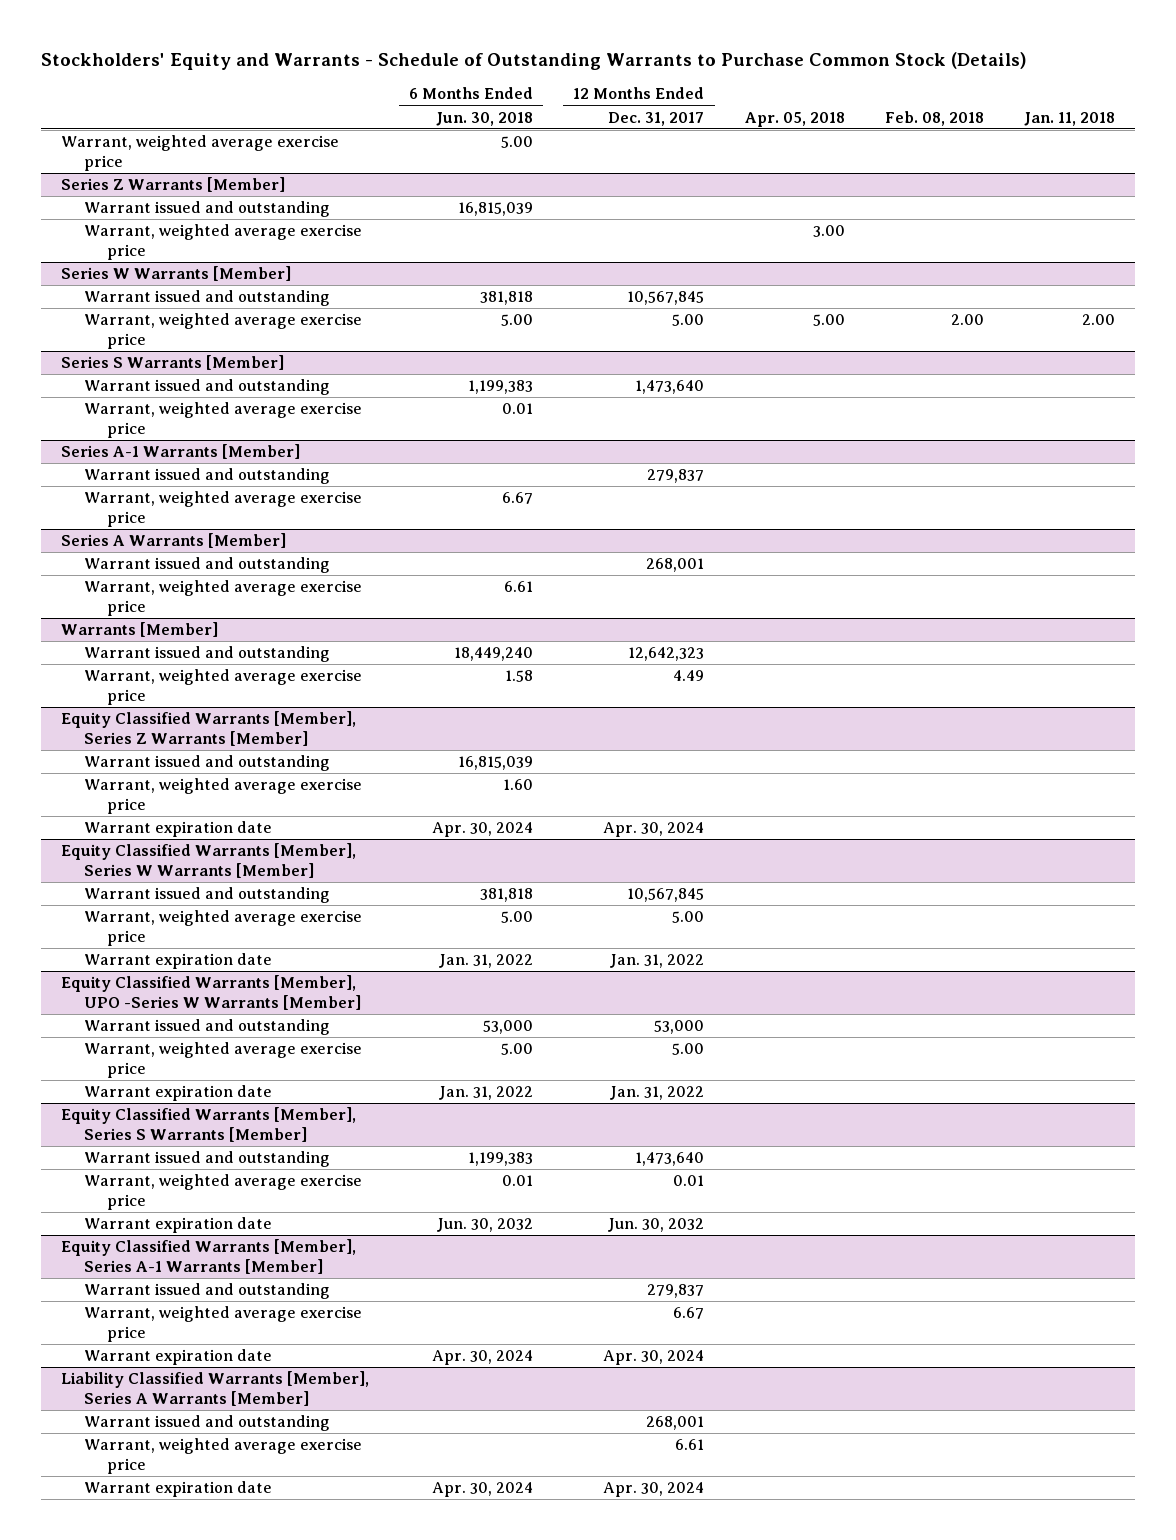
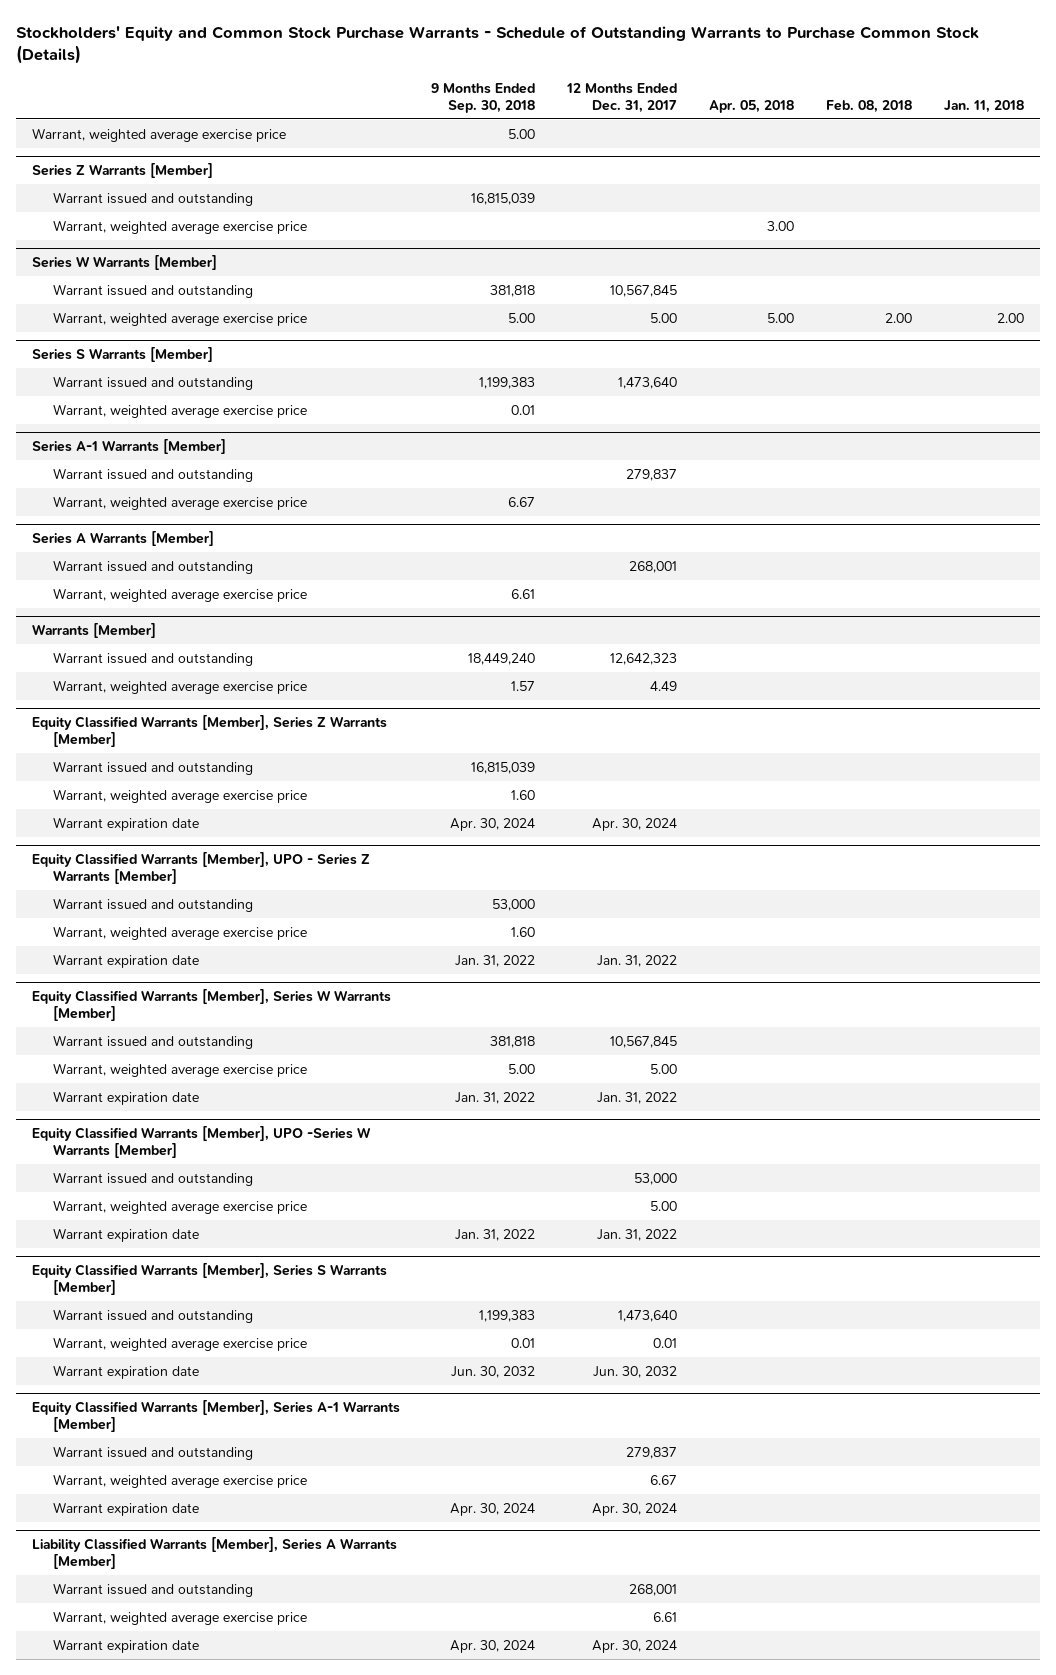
- Stockholders' Equity and Warrants - Schedule of Outstanding Warrants to Purchase Common Stock (Details)
+ Stockholders' Equity and Common Stock Purchase Warrants - Schedule of Outstanding Warrants to Purchase Common Stock (Details)
- | 6 Months Ended Jun. 30, 2018 | 12 Months Ended Dec. 31, 2017 | Apr. 05, 2018 | Feb. 08, 2018 | Jan. 11, 2018
+ | 9 Months Ended Sep. 30, 2018 | 12 Months Ended Dec. 31, 2017 | Apr. 05, 2018 | Feb. 08, 2018 | Jan. 11, 2018
+ Equity Classified Warrants [Member], UPO - Series Z Warrants [Member]
+ Warrant issued and outstanding | 53,000 | | | |
+ Warrant, weighted average exercise price | 1.60 | | | |
+ Warrant expiration date | Jan. 31, 2022 | Jan. 31, 2022 | | |

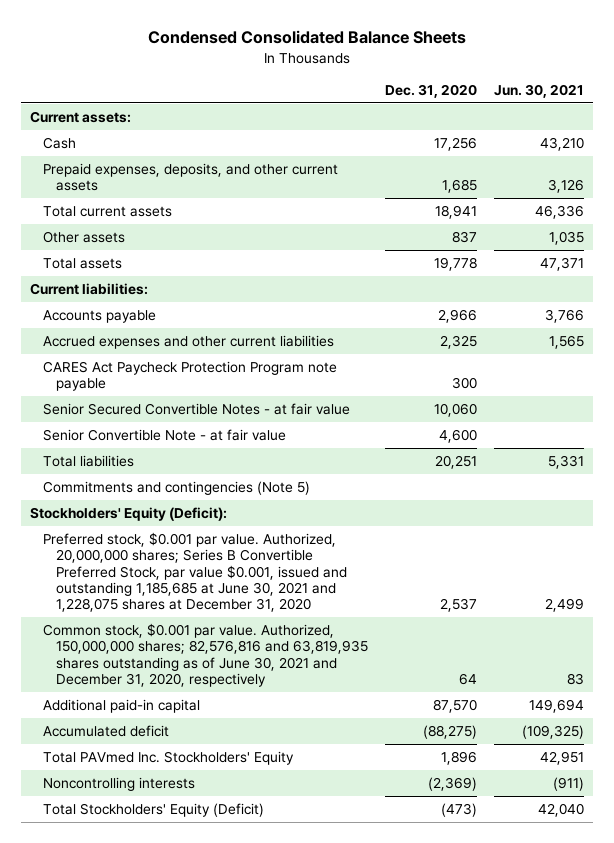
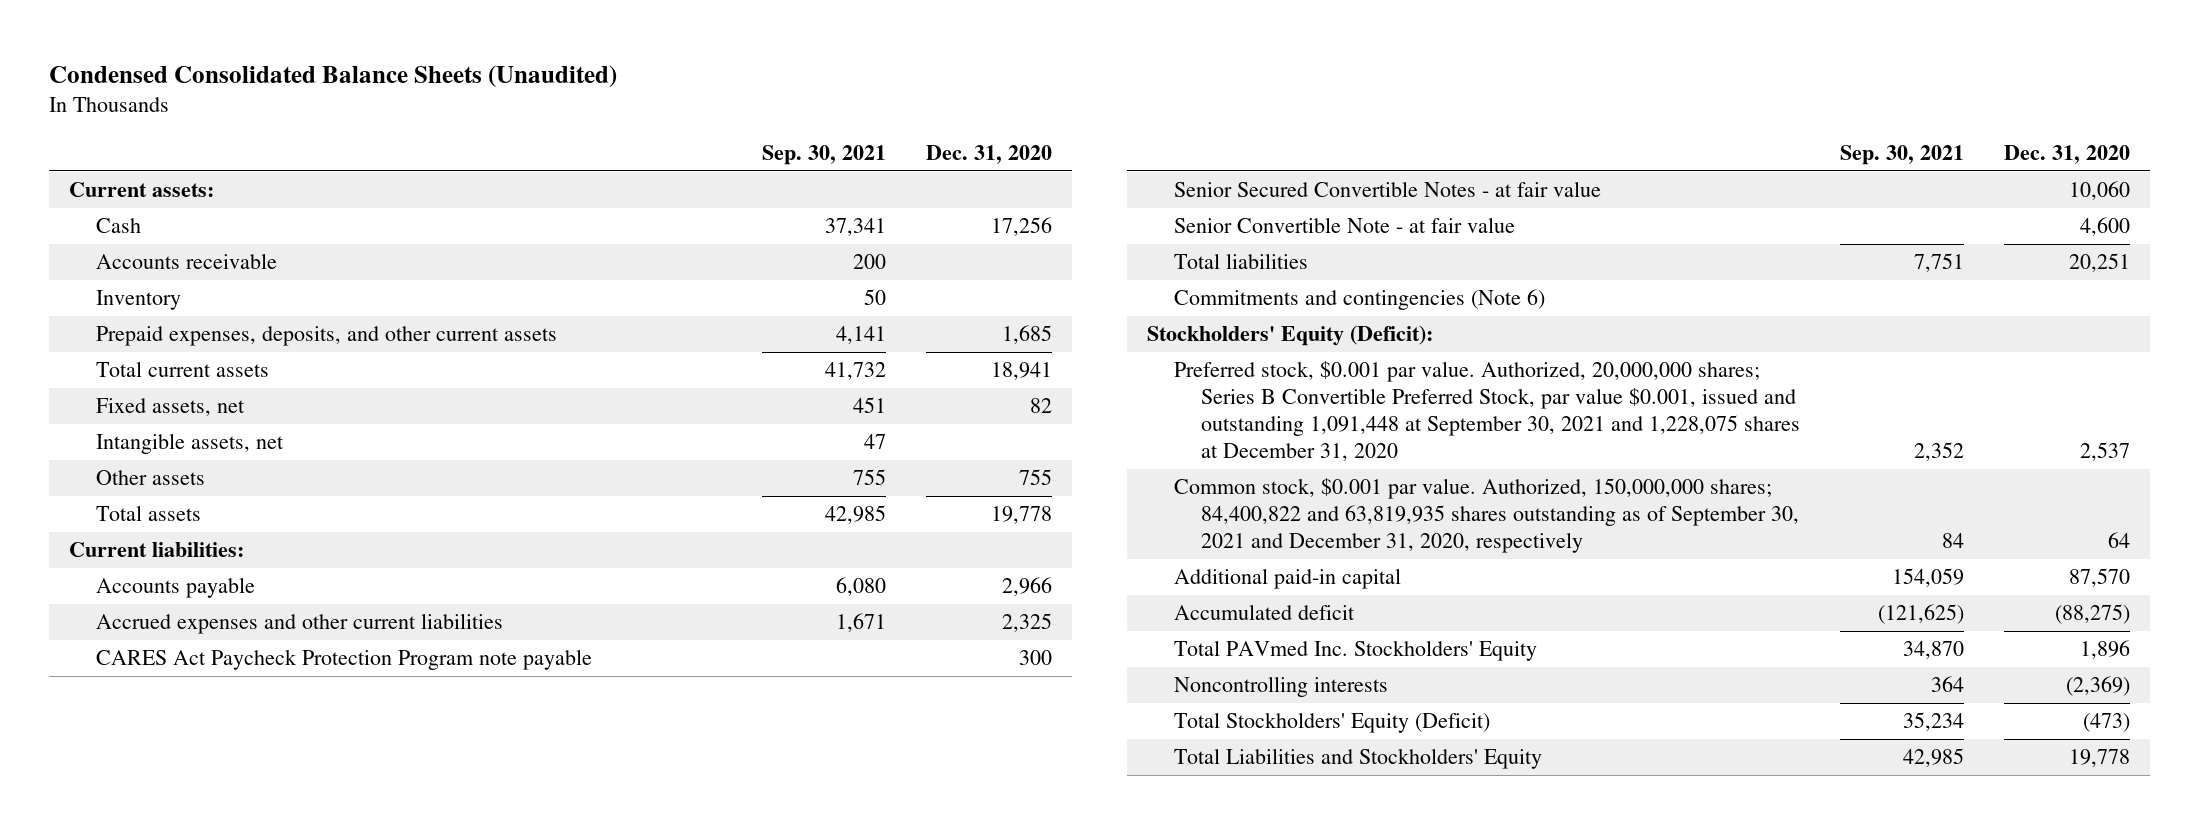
- Condensed Consolidated Balance Sheets
+ Condensed Consolidated Balance Sheets (Unaudited)
- | Dec. 31, 2020 | Jun. 30, 2021
+ | Sep. 30, 2021 | Dec. 31, 2020
+ Accounts receivable | 200 |
+ Inventory | 50 |
- Other assets | 837 | 1,035
+ Fixed assets, net | 451 | 82
+ Intangible assets, net | 47 |
+ Other assets | 755 | 755
- Commitments and contingencies (Note 5)
+ Commitments and contingencies (Note 6)
- Preferred stock, $0.001 par value. Authorized, 20,000,000 shares; Series B Convertible Preferred Stock, par value $0.001, issued and outstanding 1,185,685 at June 30, 2021 and 1,228,075 shares at December 31, 2020 | 2,537 | 2,499
- Common stock, $0.001 par value. Authorized, 150,000,000 shares; 82,576,816 and 63,819,935 shares outstanding as of June 30, 2021 and December 31, 2020, respectively | 64 | 83
+ Preferred stock, $0.001 par value. Authorized, 20,000,000 shares; Series B Convertible Preferred Stock, par value $0.001, issued and outstanding 1,091,448 at September 30, 2021 and 1,228,075 shares at December 31, 2020 | 2,352 | 2,537
+ Common stock, $0.001 par value. Authorized, 150,000,000 shares; 84,400,822 and 63,819,935 shares outstanding as of September 30, 2021 and December 31, 2020, respectively | 84 | 64
+ Total Liabilities and Stockholders' Equity | 42,985 | 19,778

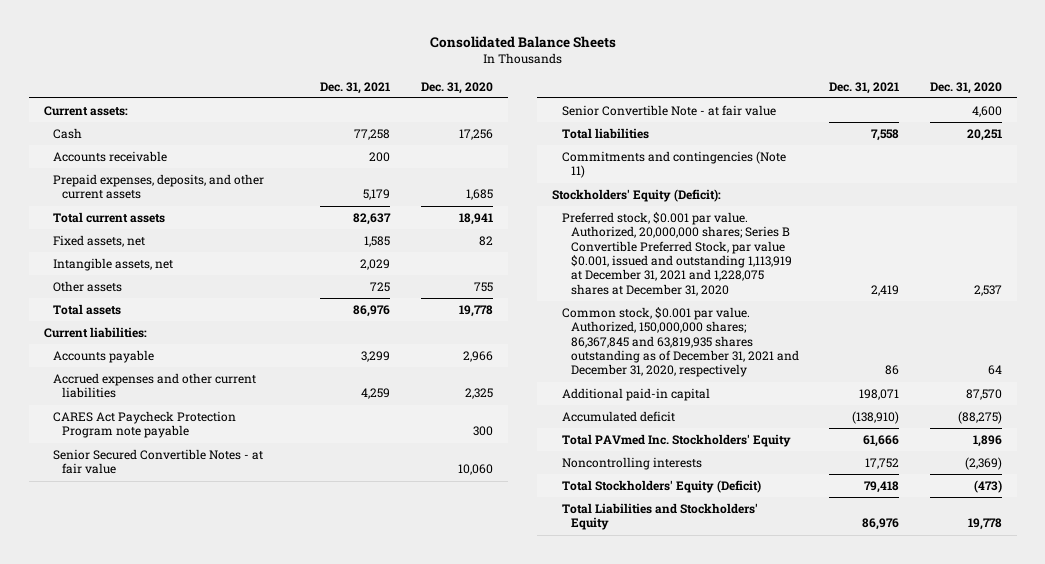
- Condensed Consolidated Balance Sheets (Unaudited)
+ Consolidated Balance Sheets
- | Sep. 30, 2021 | Dec. 31, 2020
+ | Dec. 31, 2021 | Dec. 31, 2020
- Inventory | 50 |
- Commitments and contingencies (Note 6)
+ Commitments and contingencies (Note 11)
- Preferred stock, $0.001 par value. Authorized, 20,000,000 shares; Series B Convertible Preferred Stock, par value $0.001, issued and outstanding 1,091,448 at September 30, 2021 and 1,228,075 shares at December 31, 2020 | 2,352 | 2,537
- Common stock, $0.001 par value. Authorized, 150,000,000 shares; 84,400,822 and 63,819,935 shares outstanding as of September 30, 2021 and December 31, 2020, respectively | 84 | 64
+ Preferred stock, $0.001 par value. Authorized, 20,000,000 shares; Series B Convertible Preferred Stock, par value $0.001, issued and outstanding 1,113,919 at December 31, 2021 and 1,228,075 shares at December 31, 2020 | 2,419 | 2,537
+ Common stock, $0.001 par value. Authorized, 150,000,000 shares; 86,367,845 and 63,819,935 shares outstanding as of December 31, 2021 and December 31, 2020, respectively | 86 | 64

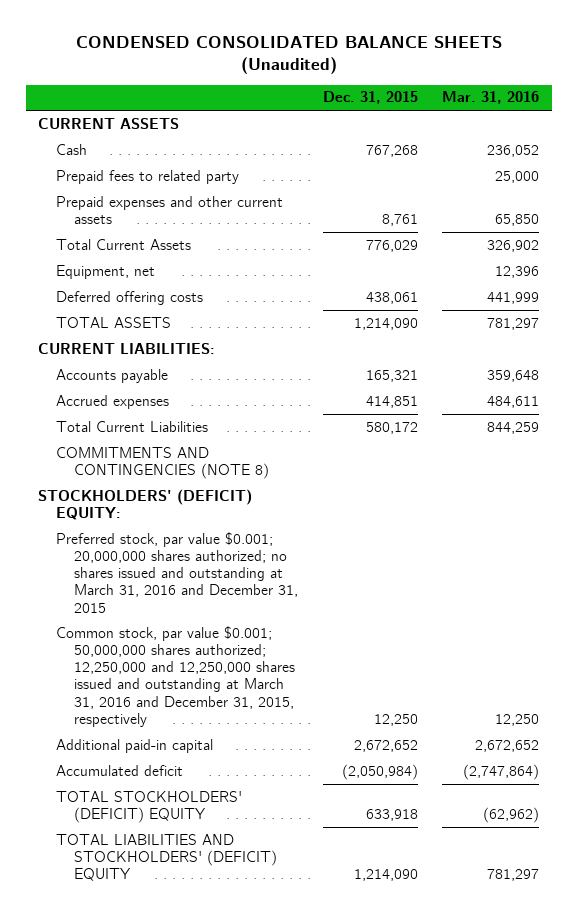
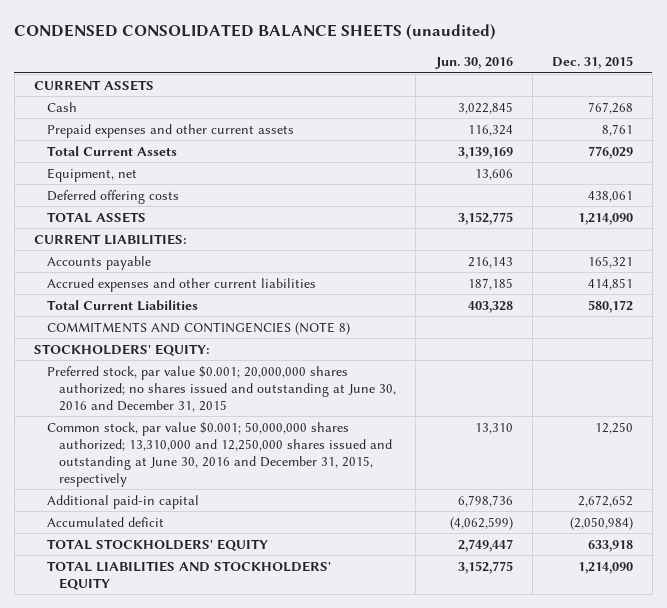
- CONDENSED CONSOLIDATED BALANCE SHEETS (Unaudited)
+ CONDENSED CONSOLIDATED BALANCE SHEETS (unaudited)
- | Dec. 31, 2015 | Mar. 31, 2016
+ | Jun. 30, 2016 | Dec. 31, 2015
- Prepaid fees to related party | | 25,000
- Accrued expenses | 414,851 | 484,611
+ Accrued expenses and other current liabilities | 187,185 | 414,851
- STOCKHOLDERS' (DEFICIT) EQUITY:
- Preferred stock, par value $0.001; 20,000,000 shares authorized; no shares issued and outstanding at March 31, 2016 and December 31, 2015
- Common stock, par value $0.001; 50,000,000 shares authorized; 12,250,000 and 12,250,000 shares issued and outstanding at March 31, 2016 and December 31, 2015, respectively | 12,250 | 12,250
+ STOCKHOLDERS' EQUITY:
+ Preferred stock, par value $0.001; 20,000,000 shares authorized; no shares issued and outstanding at June 30, 2016 and December 31, 2015
+ Common stock, par value $0.001; 50,000,000 shares authorized; 13,310,000 and 12,250,000 shares issued and outstanding at June 30, 2016 and December 31, 2015, respectively | 13,310 | 12,250
- TOTAL STOCKHOLDERS' (DEFICIT) EQUITY | 633,918 | (62,962)
- TOTAL LIABILITIES AND STOCKHOLDERS' (DEFICIT) EQUITY | 1,214,090 | 781,297
+ TOTAL STOCKHOLDERS' EQUITY | 2,749,447 | 633,918
+ TOTAL LIABILITIES AND STOCKHOLDERS' EQUITY | 3,152,775 | 1,214,090

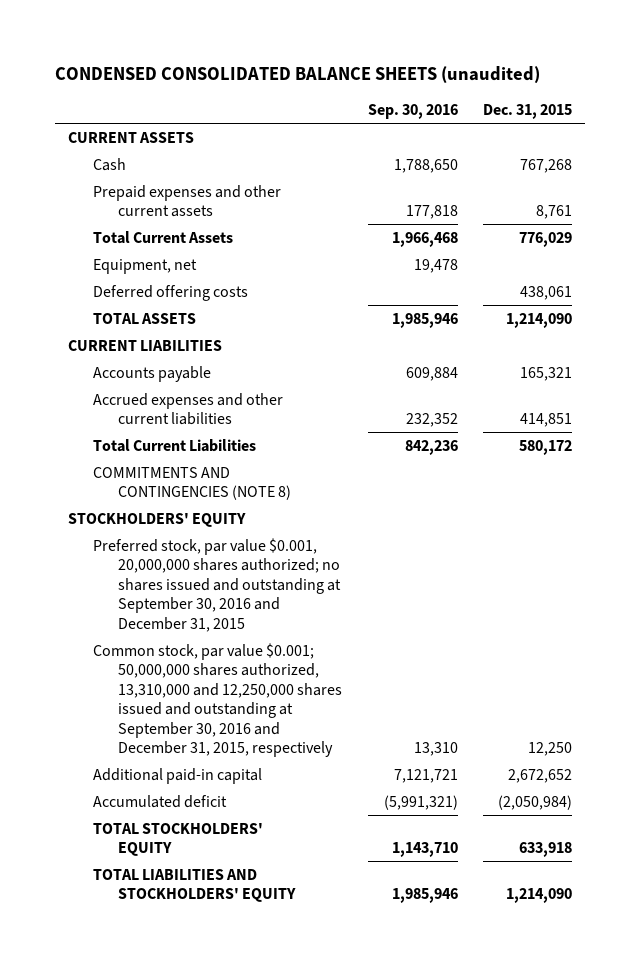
- | Jun. 30, 2016 | Dec. 31, 2015
+ | Sep. 30, 2016 | Dec. 31, 2015
- CURRENT LIABILITIES:
+ CURRENT LIABILITIES
- STOCKHOLDERS' EQUITY:
- Preferred stock, par value $0.001; 20,000,000 shares authorized; no shares issued and outstanding at June 30, 2016 and December 31, 2015
- Common stock, par value $0.001; 50,000,000 shares authorized; 13,310,000 and 12,250,000 shares issued and outstanding at June 30, 2016 and December 31, 2015, respectively | 13,310 | 12,250
+ STOCKHOLDERS' EQUITY
+ Preferred stock, par value $0.001, 20,000,000 shares authorized; no shares issued and outstanding at September 30, 2016 and December 31, 2015
+ Common stock, par value $0.001; 50,000,000 shares authorized, 13,310,000 and 12,250,000 shares issued and outstanding at September 30, 2016 and December 31, 2015, respectively | 13,310 | 12,250

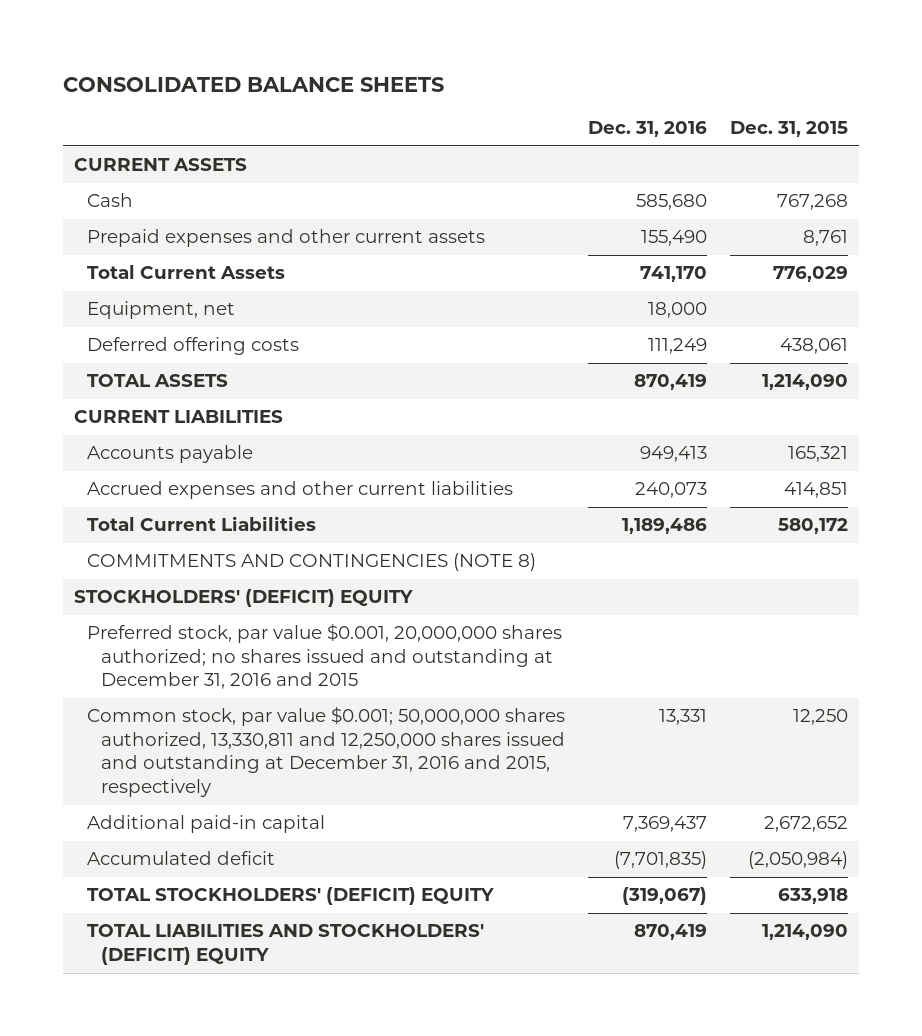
- CONDENSED CONSOLIDATED BALANCE SHEETS (unaudited)
+ CONSOLIDATED BALANCE SHEETS
- | Sep. 30, 2016 | Dec. 31, 2015
+ | Dec. 31, 2016 | Dec. 31, 2015
- STOCKHOLDERS' EQUITY
- Preferred stock, par value $0.001, 20,000,000 shares authorized; no shares issued and outstanding at September 30, 2016 and December 31, 2015
- Common stock, par value $0.001; 50,000,000 shares authorized, 13,310,000 and 12,250,000 shares issued and outstanding at September 30, 2016 and December 31, 2015, respectively | 13,310 | 12,250
+ STOCKHOLDERS' (DEFICIT) EQUITY
+ Preferred stock, par value $0.001, 20,000,000 shares authorized; no shares issued and outstanding at December 31, 2016 and 2015
+ Common stock, par value $0.001; 50,000,000 shares authorized, 13,330,811 and 12,250,000 shares issued and outstanding at December 31, 2016 and 2015, respectively | 13,331 | 12,250
- TOTAL STOCKHOLDERS' EQUITY | 1,143,710 | 633,918
- TOTAL LIABILITIES AND STOCKHOLDERS' EQUITY | 1,985,946 | 1,214,090
+ TOTAL STOCKHOLDERS' (DEFICIT) EQUITY | (319,067) | 633,918
+ TOTAL LIABILITIES AND STOCKHOLDERS' (DEFICIT) EQUITY | 870,419 | 1,214,090

